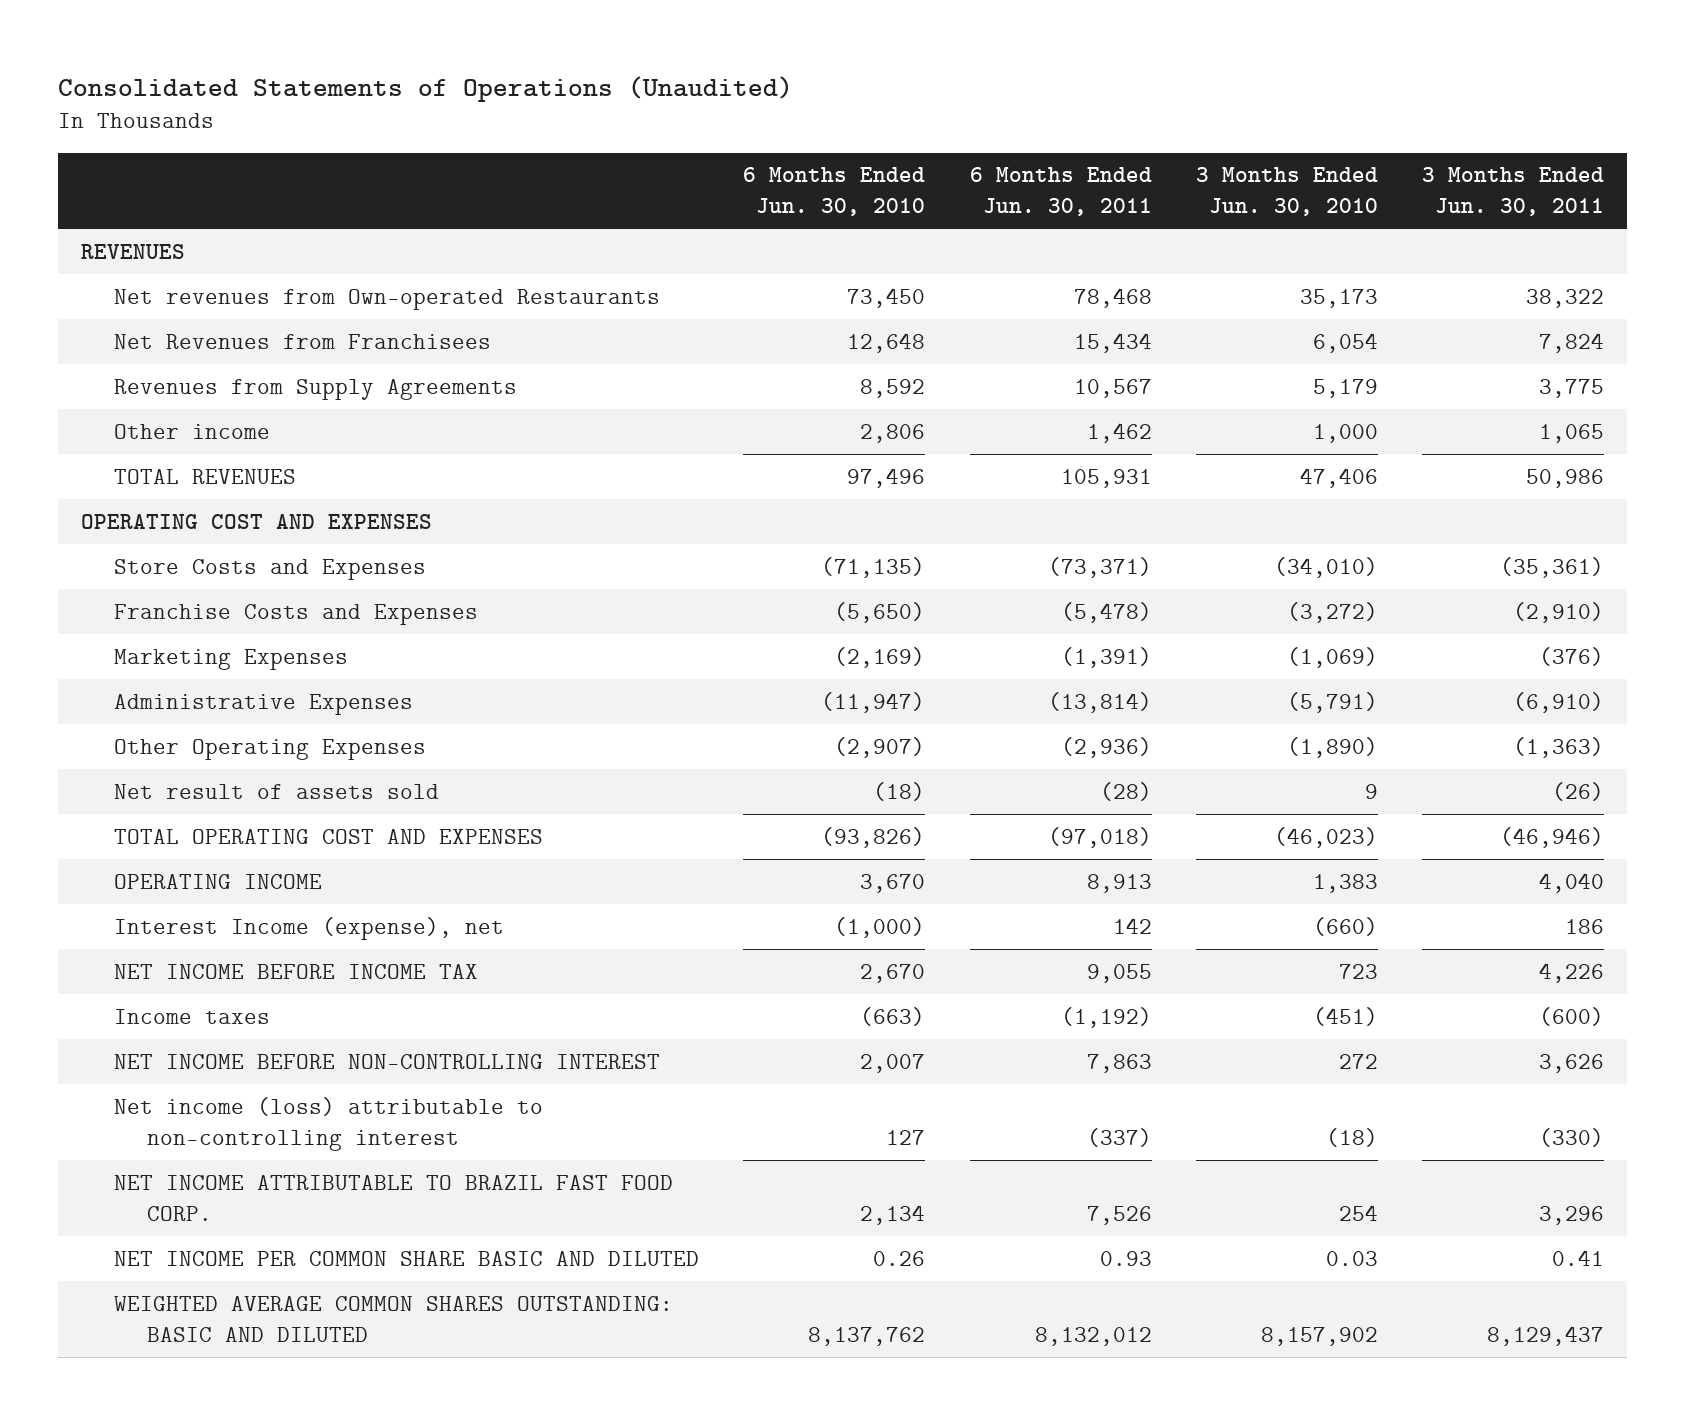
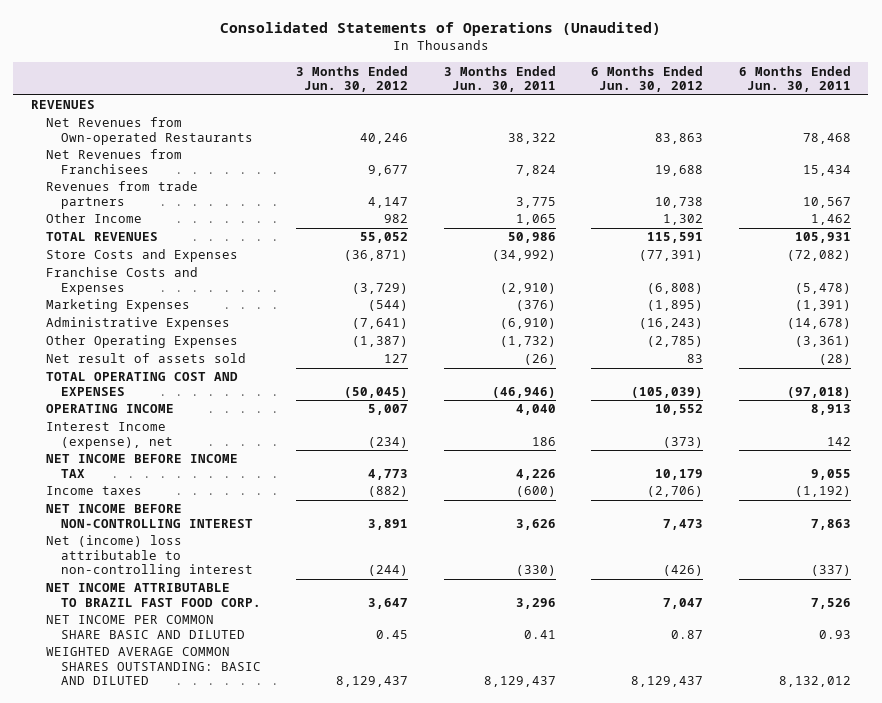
- | 6 Months Ended Jun. 30, 2010 | 6 Months Ended Jun. 30, 2011 | 3 Months Ended Jun. 30, 2010 | 3 Months Ended Jun. 30, 2011
+ | 3 Months Ended Jun. 30, 2012 | 3 Months Ended Jun. 30, 2011 | 6 Months Ended Jun. 30, 2012 | 6 Months Ended Jun. 30, 2011
- Net revenues from Own-operated Restaurants | 73,450 | 78,468 | 35,173 | 38,322
+ Net Revenues from Own-operated Restaurants | 40,246 | 38,322 | 83,863 | 78,468
- Revenues from Supply Agreements | 8,592 | 10,567 | 5,179 | 3,775
- Other income | 2,806 | 1,462 | 1,000 | 1,065
+ Revenues from trade partners | 4,147 | 3,775 | 10,738 | 10,567
+ Other Income | 982 | 1,065 | 1,302 | 1,462
- OPERATING COST AND EXPENSES
- Store Costs and Expenses | (71,135) | (73,371) | (34,010) | (35,361)
+ Store Costs and Expenses | (36,871) | (34,992) | (77,391) | (72,082)
- Administrative Expenses | (11,947) | (13,814) | (5,791) | (6,910)
- Other Operating Expenses | (2,907) | (2,936) | (1,890) | (1,363)
+ Administrative Expenses | (7,641) | (6,910) | (16,243) | (14,678)
+ Other Operating Expenses | (1,387) | (1,732) | (2,785) | (3,361)
- Net income (loss) attributable to non-controlling interest | 127 | (337) | (18) | (330)
+ Net (income) loss attributable to non-controlling interest | (244) | (330) | (426) | (337)

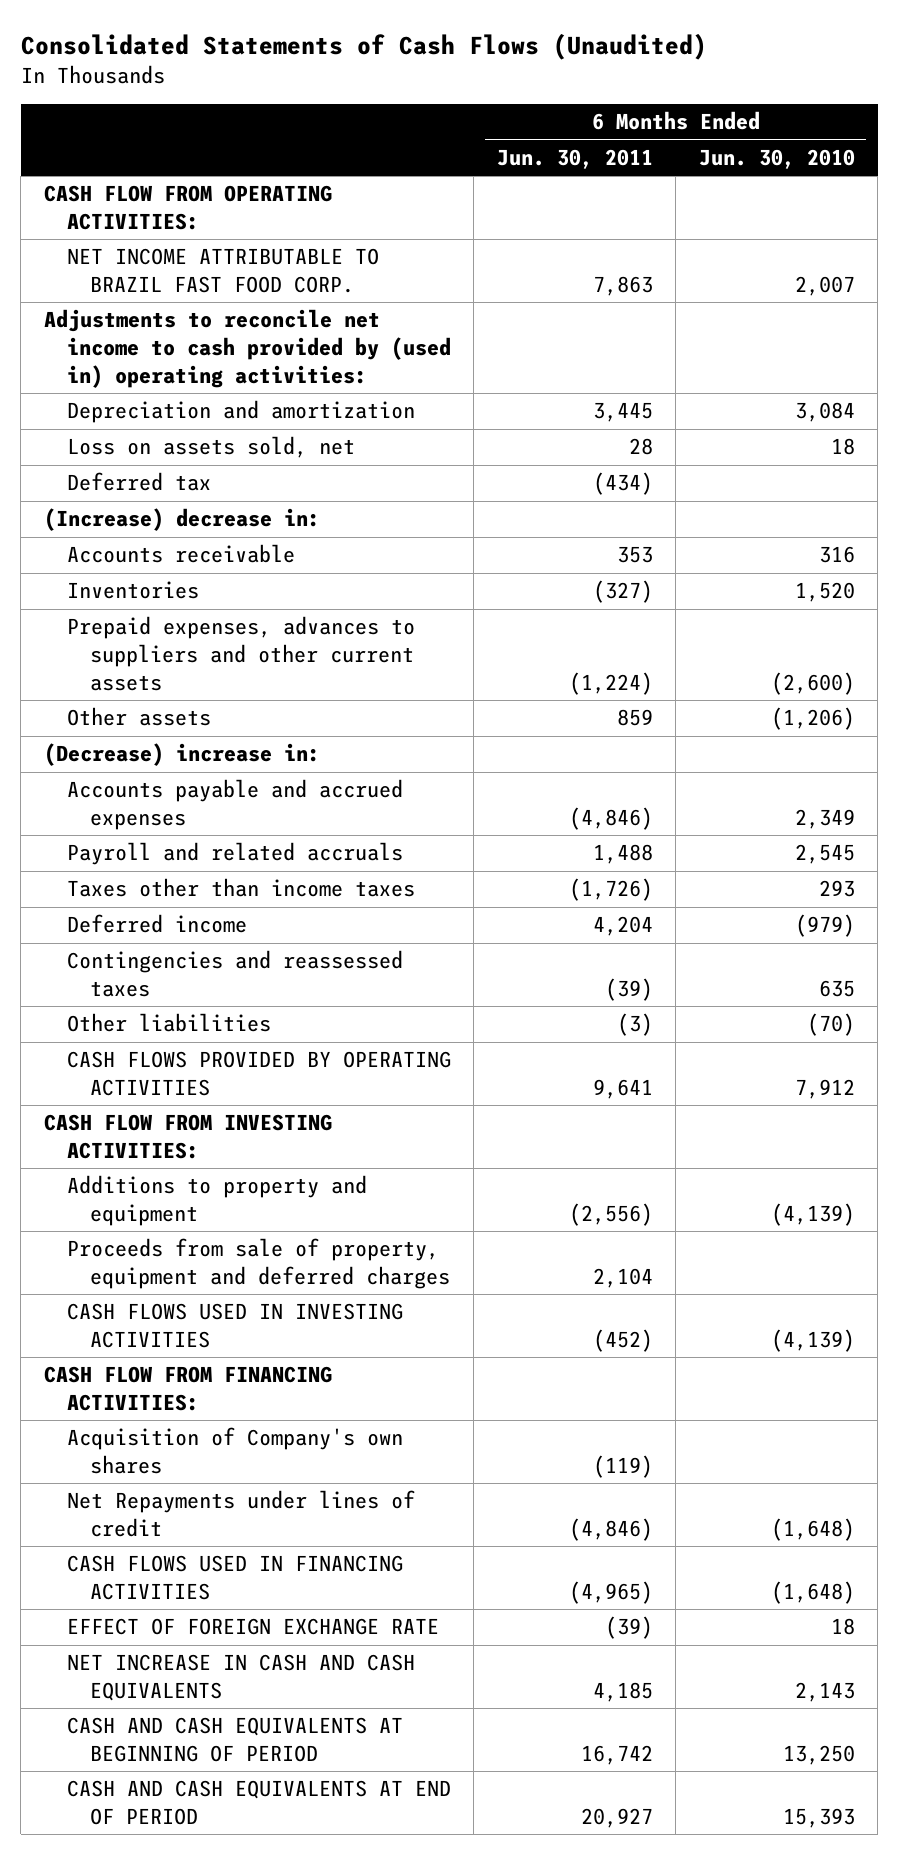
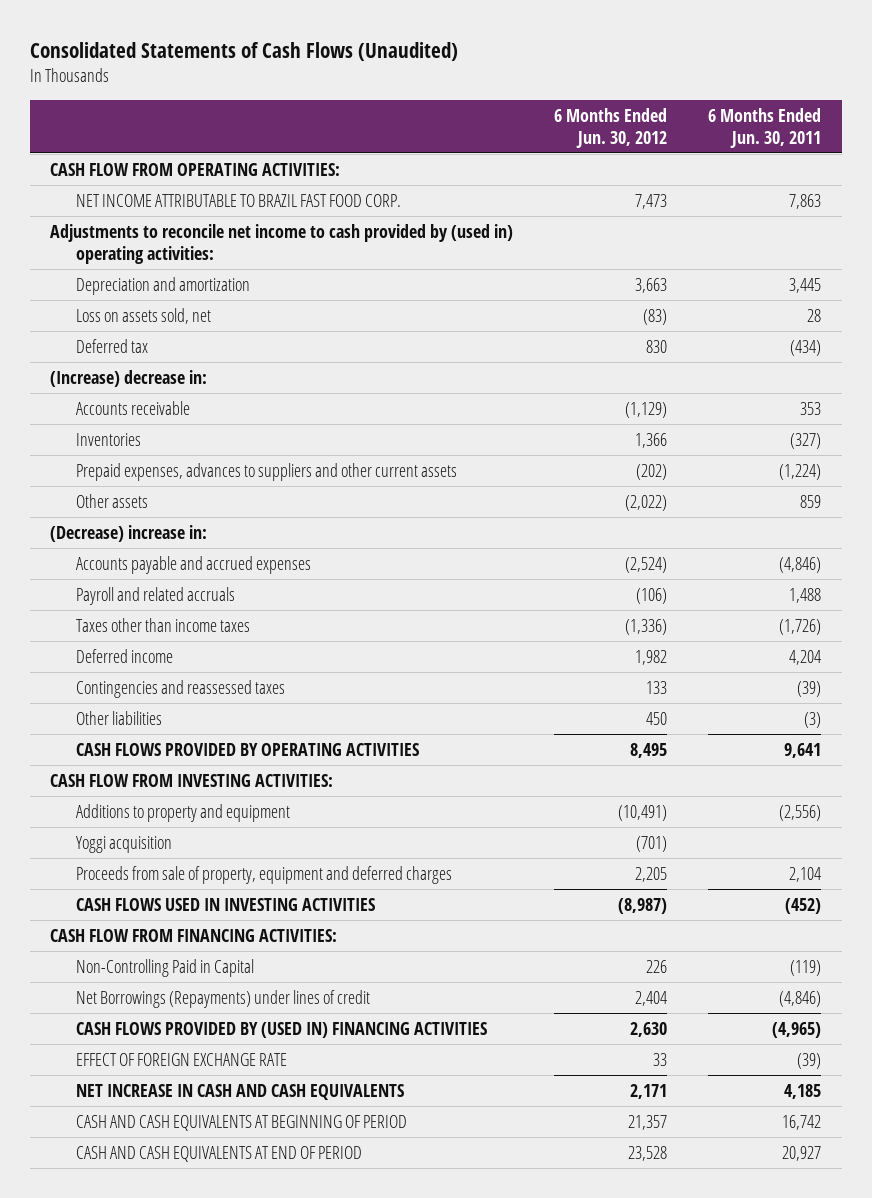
- | 6 Months Ended Jun. 30, 2011 | 6 Months Ended Jun. 30, 2010
+ | 6 Months Ended Jun. 30, 2012 | 6 Months Ended Jun. 30, 2011
+ Yoggi acquisition | (701) |
- Acquisition of Company's own shares | (119) |
- Net Repayments under lines of credit | (4,846) | (1,648)
- CASH FLOWS USED IN FINANCING ACTIVITIES | (4,965) | (1,648)
+ Non-Controlling Paid in Capital | 226 | (119)
+ Net Borrowings (Repayments) under lines of credit | 2,404 | (4,846)
+ CASH FLOWS PROVIDED BY (USED IN) FINANCING ACTIVITIES | 2,630 | (4,965)

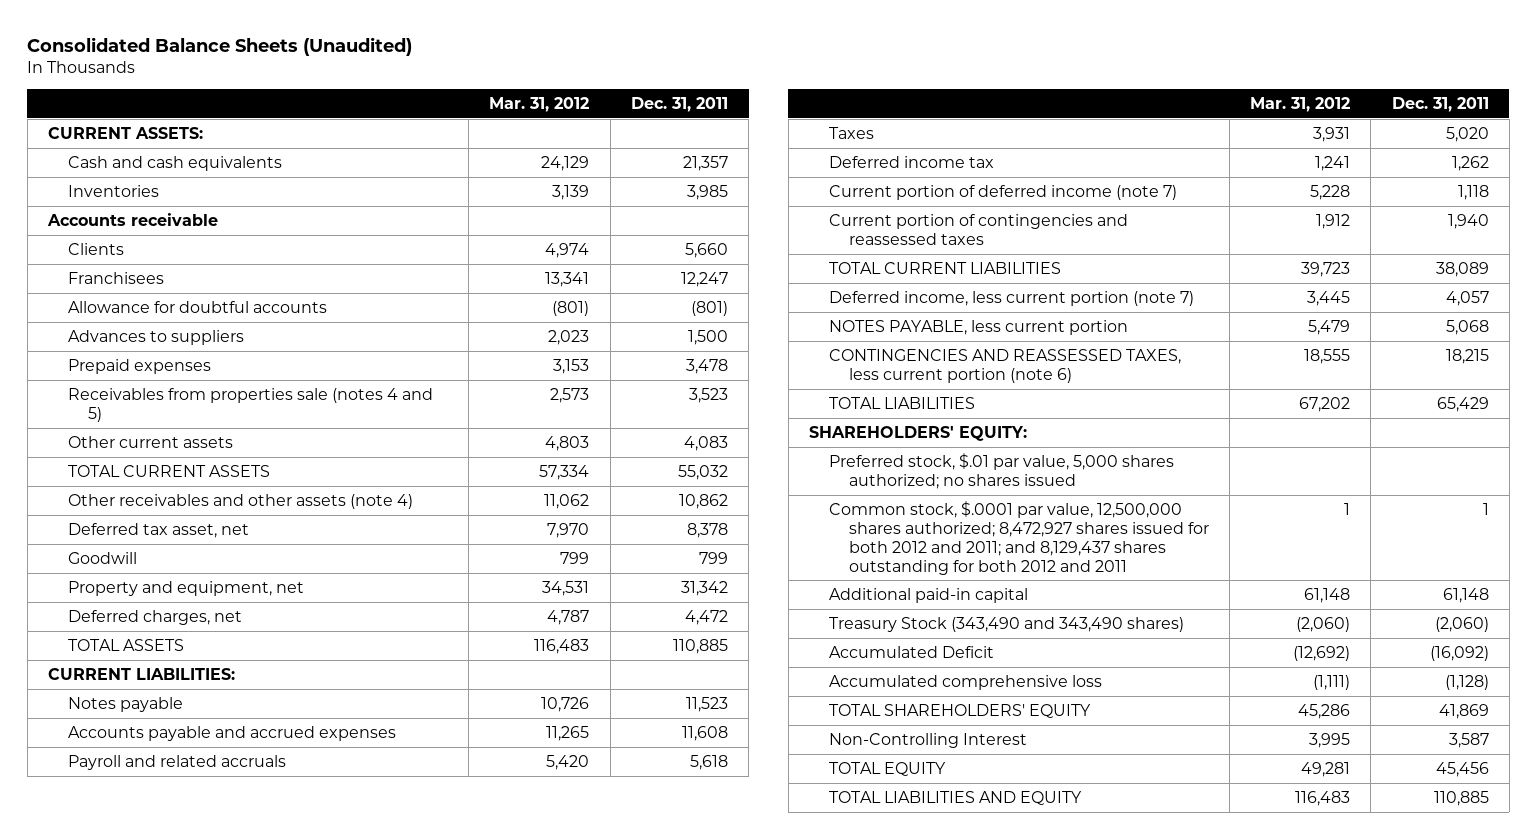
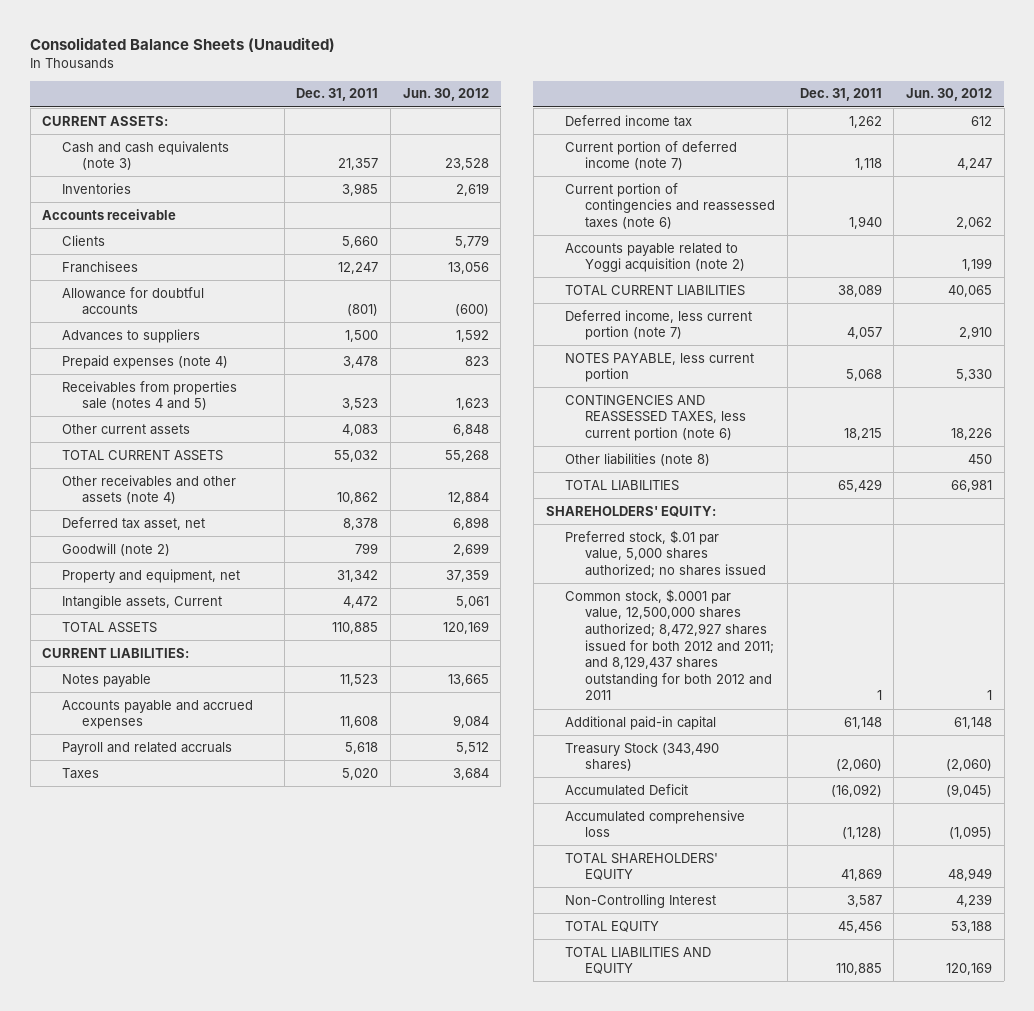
- | Mar. 31, 2012 | Dec. 31, 2011
+ | Dec. 31, 2011 | Jun. 30, 2012
- Cash and cash equivalents | 24,129 | 21,357
+ Cash and cash equivalents (note 3) | 21,357 | 23,528
- Prepaid expenses | 3,153 | 3,478
+ Prepaid expenses (note 4) | 3,478 | 823
- Goodwill | 799 | 799
+ Goodwill (note 2) | 799 | 2,699
- Deferred charges, net | 4,787 | 4,472
+ Intangible assets, Current | 4,472 | 5,061
- Current portion of contingencies and reassessed taxes | 1,912 | 1,940
+ Current portion of contingencies and reassessed taxes (note 6) | 1,940 | 2,062
+ Accounts payable related to Yoggi acquisition (note 2) | | 1,199
+ Other liabilities (note 8) | | 450
- Treasury Stock (343,490 and 343,490 shares) | (2,060) | (2,060)
+ Treasury Stock (343,490 shares) | (2,060) | (2,060)

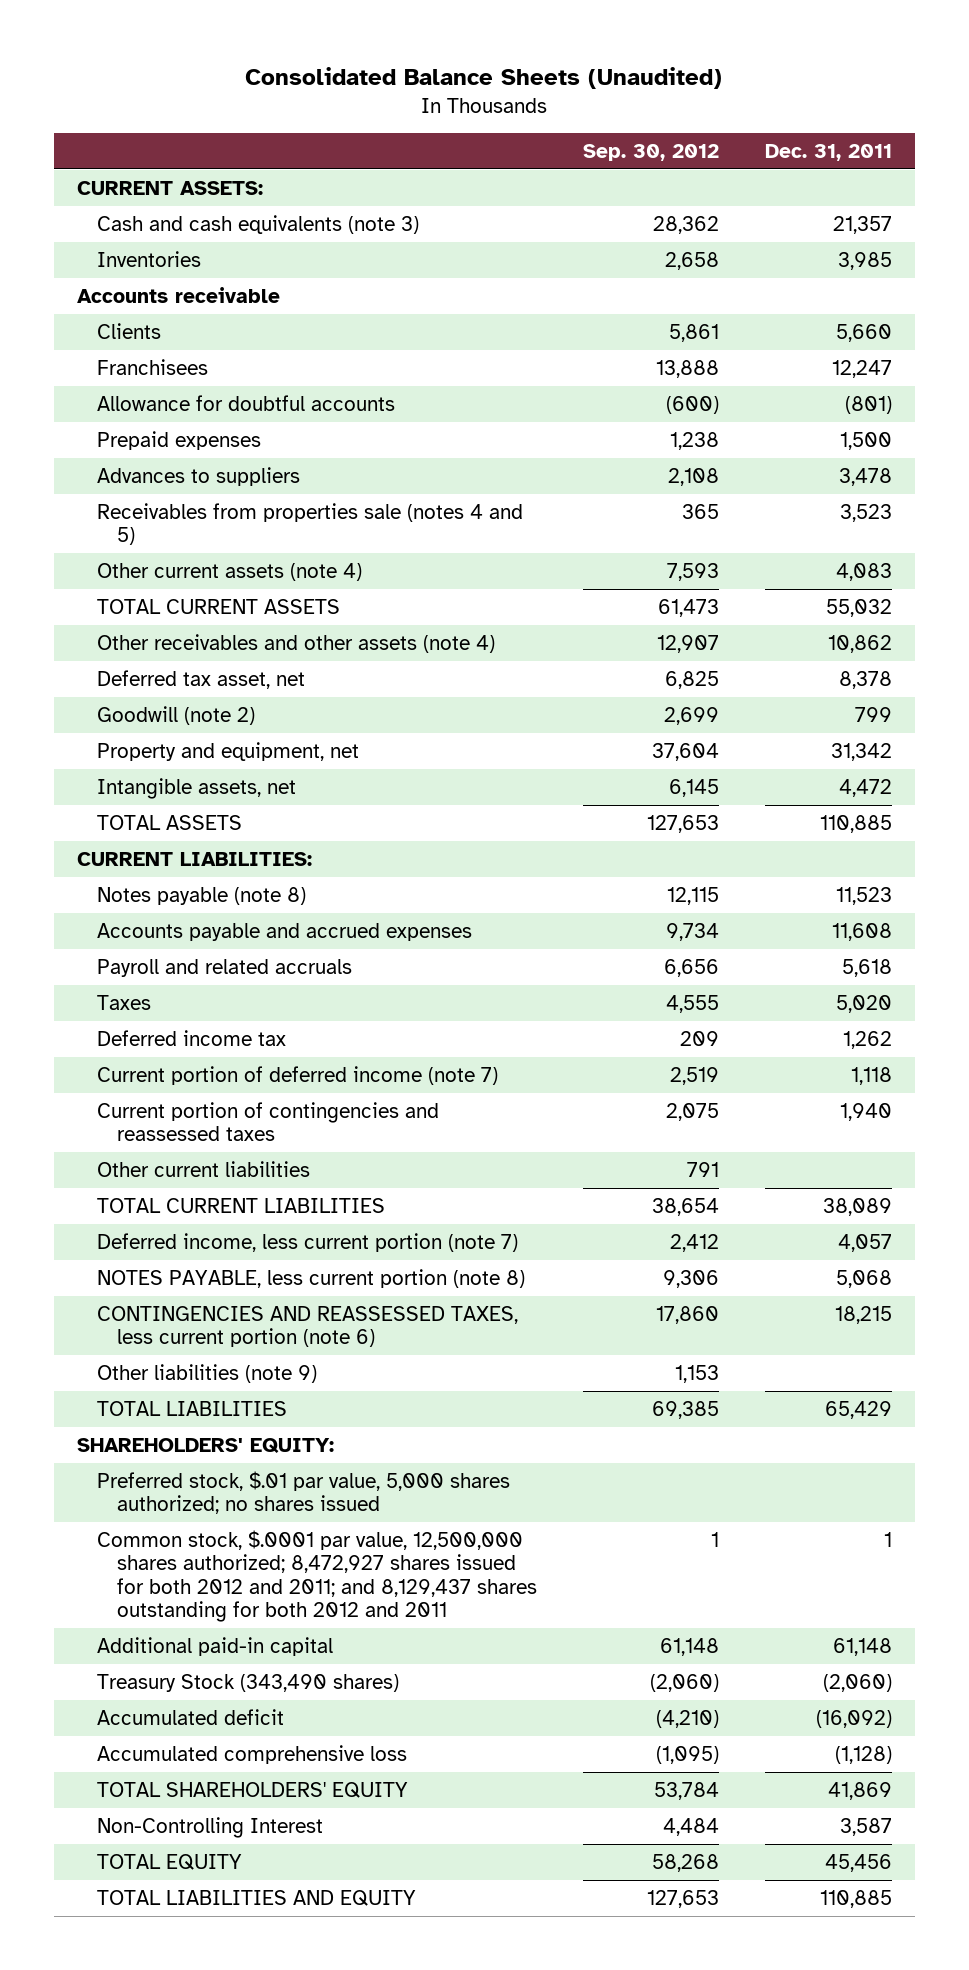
- | Dec. 31, 2011 | Jun. 30, 2012
+ | Sep. 30, 2012 | Dec. 31, 2011
- Advances to suppliers | 1,500 | 1,592
- Prepaid expenses (note 4) | 3,478 | 823
+ Prepaid expenses | 1,238 | 1,500
+ Advances to suppliers | 2,108 | 3,478
- Other current assets | 4,083 | 6,848
+ Other current assets (note 4) | 7,593 | 4,083
- Intangible assets, Current | 4,472 | 5,061
+ Intangible assets, net | 6,145 | 4,472
- Notes payable | 11,523 | 13,665
+ Notes payable (note 8) | 12,115 | 11,523
- Current portion of contingencies and reassessed taxes (note 6) | 1,940 | 2,062
- Accounts payable related to Yoggi acquisition (note 2) | | 1,199
+ Current portion of contingencies and reassessed taxes | 2,075 | 1,940
+ Other current liabilities | 791 |
- NOTES PAYABLE, less current portion | 5,068 | 5,330
+ NOTES PAYABLE, less current portion (note 8) | 9,306 | 5,068
- Other liabilities (note 8) | | 450
+ Other liabilities (note 9) | 1,153 |
- Accumulated Deficit | (16,092) | (9,045)
+ Accumulated deficit | (4,210) | (16,092)

